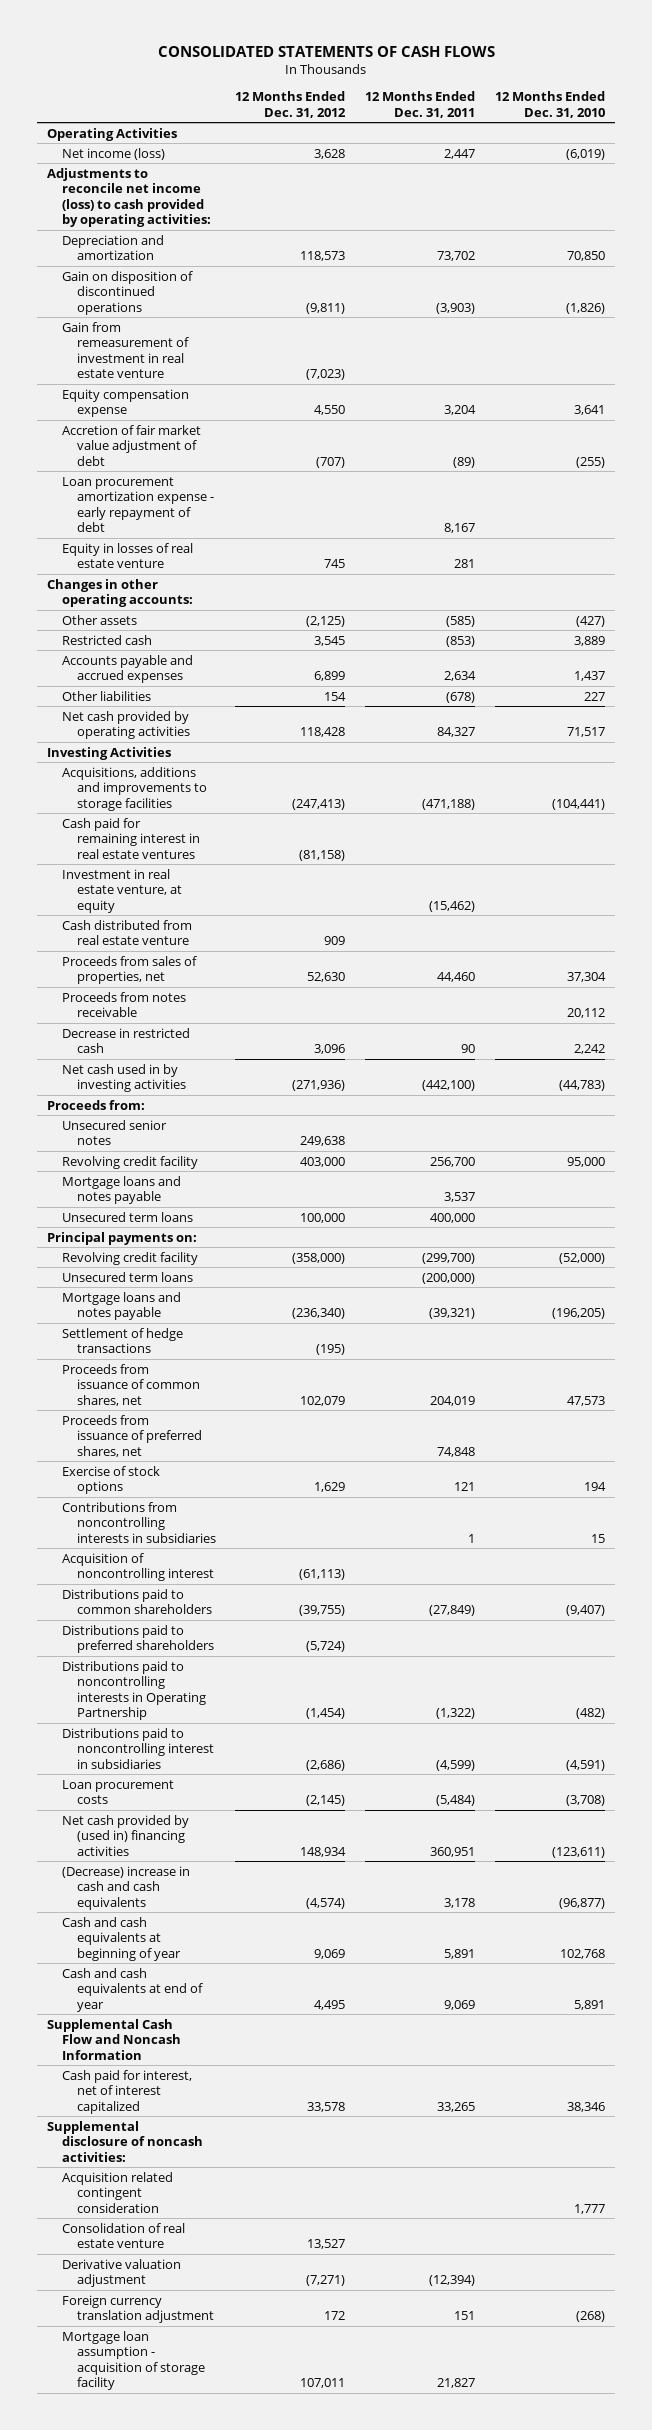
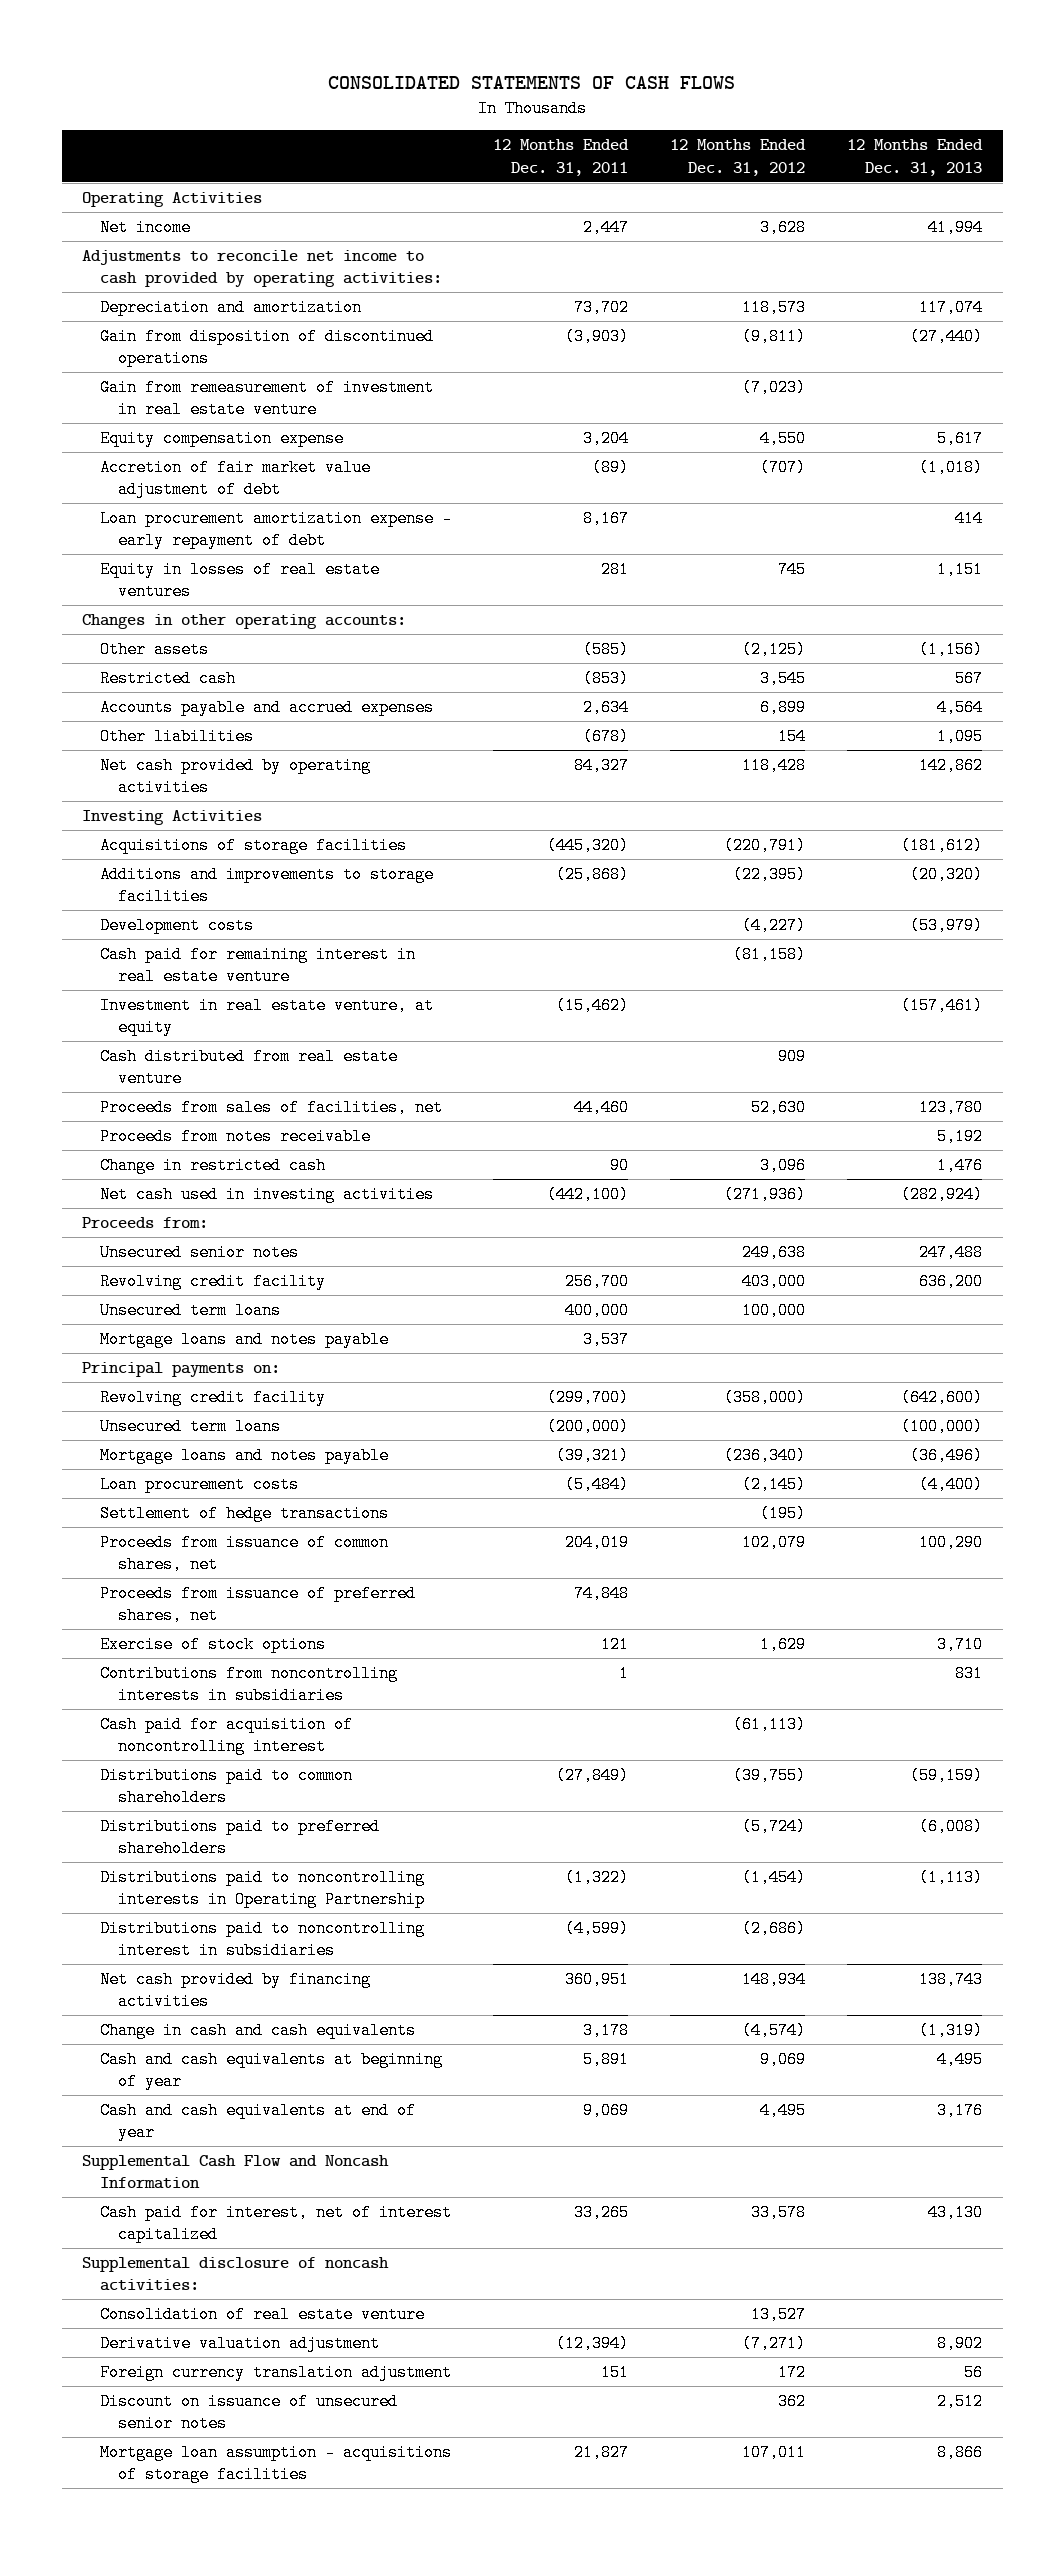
- | 12 Months Ended Dec. 31, 2012 | 12 Months Ended Dec. 31, 2011 | 12 Months Ended Dec. 31, 2010
+ | 12 Months Ended Dec. 31, 2011 | 12 Months Ended Dec. 31, 2012 | 12 Months Ended Dec. 31, 2013
- Net income (loss) | 3,628 | 2,447 | (6,019)
- Adjustments to reconcile net income (loss) to cash provided by operating activities:
+ Net income | 2,447 | 3,628 | 41,994
+ Adjustments to reconcile net income to cash provided by operating activities:
- Gain on disposition of discontinued operations | (9,811) | (3,903) | (1,826)
+ Gain from disposition of discontinued operations | (3,903) | (9,811) | (27,440)
- Equity in losses of real estate venture | 745 | 281 |
+ Equity in losses of real estate ventures | 281 | 745 | 1,151
- Acquisitions, additions and improvements to storage facilities | (247,413) | (471,188) | (104,441)
- Cash paid for remaining interest in real estate ventures | (81,158) | |
+ Acquisitions of storage facilities | (445,320) | (220,791) | (181,612)
+ Additions and improvements to storage facilities | (25,868) | (22,395) | (20,320)
+ Development costs | | (4,227) | (53,979)
+ Cash paid for remaining interest in real estate venture | | (81,158) |
- Proceeds from sales of properties, net | 52,630 | 44,460 | 37,304
+ Proceeds from sales of facilities, net | 44,460 | 52,630 | 123,780
- Decrease in restricted cash | 3,096 | 90 | 2,242
- Net cash used in by investing activities | (271,936) | (442,100) | (44,783)
+ Change in restricted cash | 90 | 3,096 | 1,476
+ Net cash used in investing activities | (442,100) | (271,936) | (282,924)
moved down: Mortgage loans and notes payable | 3,537 | |
moved up: Loan procurement costs | (5,484) | (2,145) | (4,400)
- Acquisition of noncontrolling interest | (61,113) | |
+ Cash paid for acquisition of noncontrolling interest | | (61,113) |
- Net cash provided by (used in) financing activities | 148,934 | 360,951 | (123,611)
- (Decrease) increase in cash and cash equivalents | (4,574) | 3,178 | (96,877)
+ Net cash provided by financing activities | 360,951 | 148,934 | 138,743
+ Change in cash and cash equivalents | 3,178 | (4,574) | (1,319)
- Acquisition related contingent consideration | | | 1,777
- Mortgage loan assumption - acquisition of storage facility | 107,011 | 21,827 |
+ Discount on issuance of unsecured senior notes | | 362 | 2,512
+ Mortgage loan assumption - acquisitions of storage facilities | 21,827 | 107,011 | 8,866

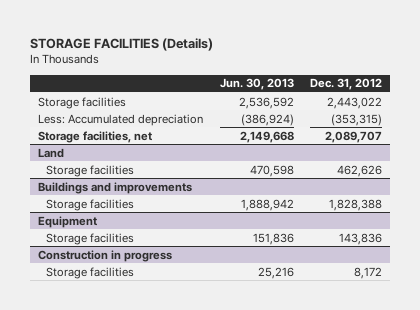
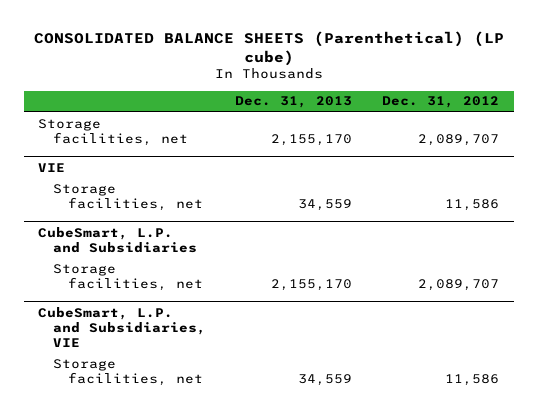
- STORAGE FACILITIES (Details)
+ CONSOLIDATED BALANCE SHEETS (Parenthetical) (LP cube)
- | Jun. 30, 2013 | Dec. 31, 2012
+ | Dec. 31, 2013 | Dec. 31, 2012
- Storage facilities | 2,536,592 | 2,443,022
- Less: Accumulated depreciation | (386,924) | (353,315)
- Land
- Storage facilities | 470,598 | 462,626
- Buildings and improvements
- Storage facilities | 1,888,942 | 1,828,388
- Equipment
- Storage facilities | 151,836 | 143,836
- Construction in progress
- Storage facilities | 25,216 | 8,172
+ VIE
+ Storage facilities, net | 34,559 | 11,586
+ CubeSmart, L.P. and Subsidiaries
+ Storage facilities, net | 2,155,170 | 2,089,707
+ CubeSmart, L.P. and Subsidiaries, VIE
+ Storage facilities, net | 34,559 | 11,586

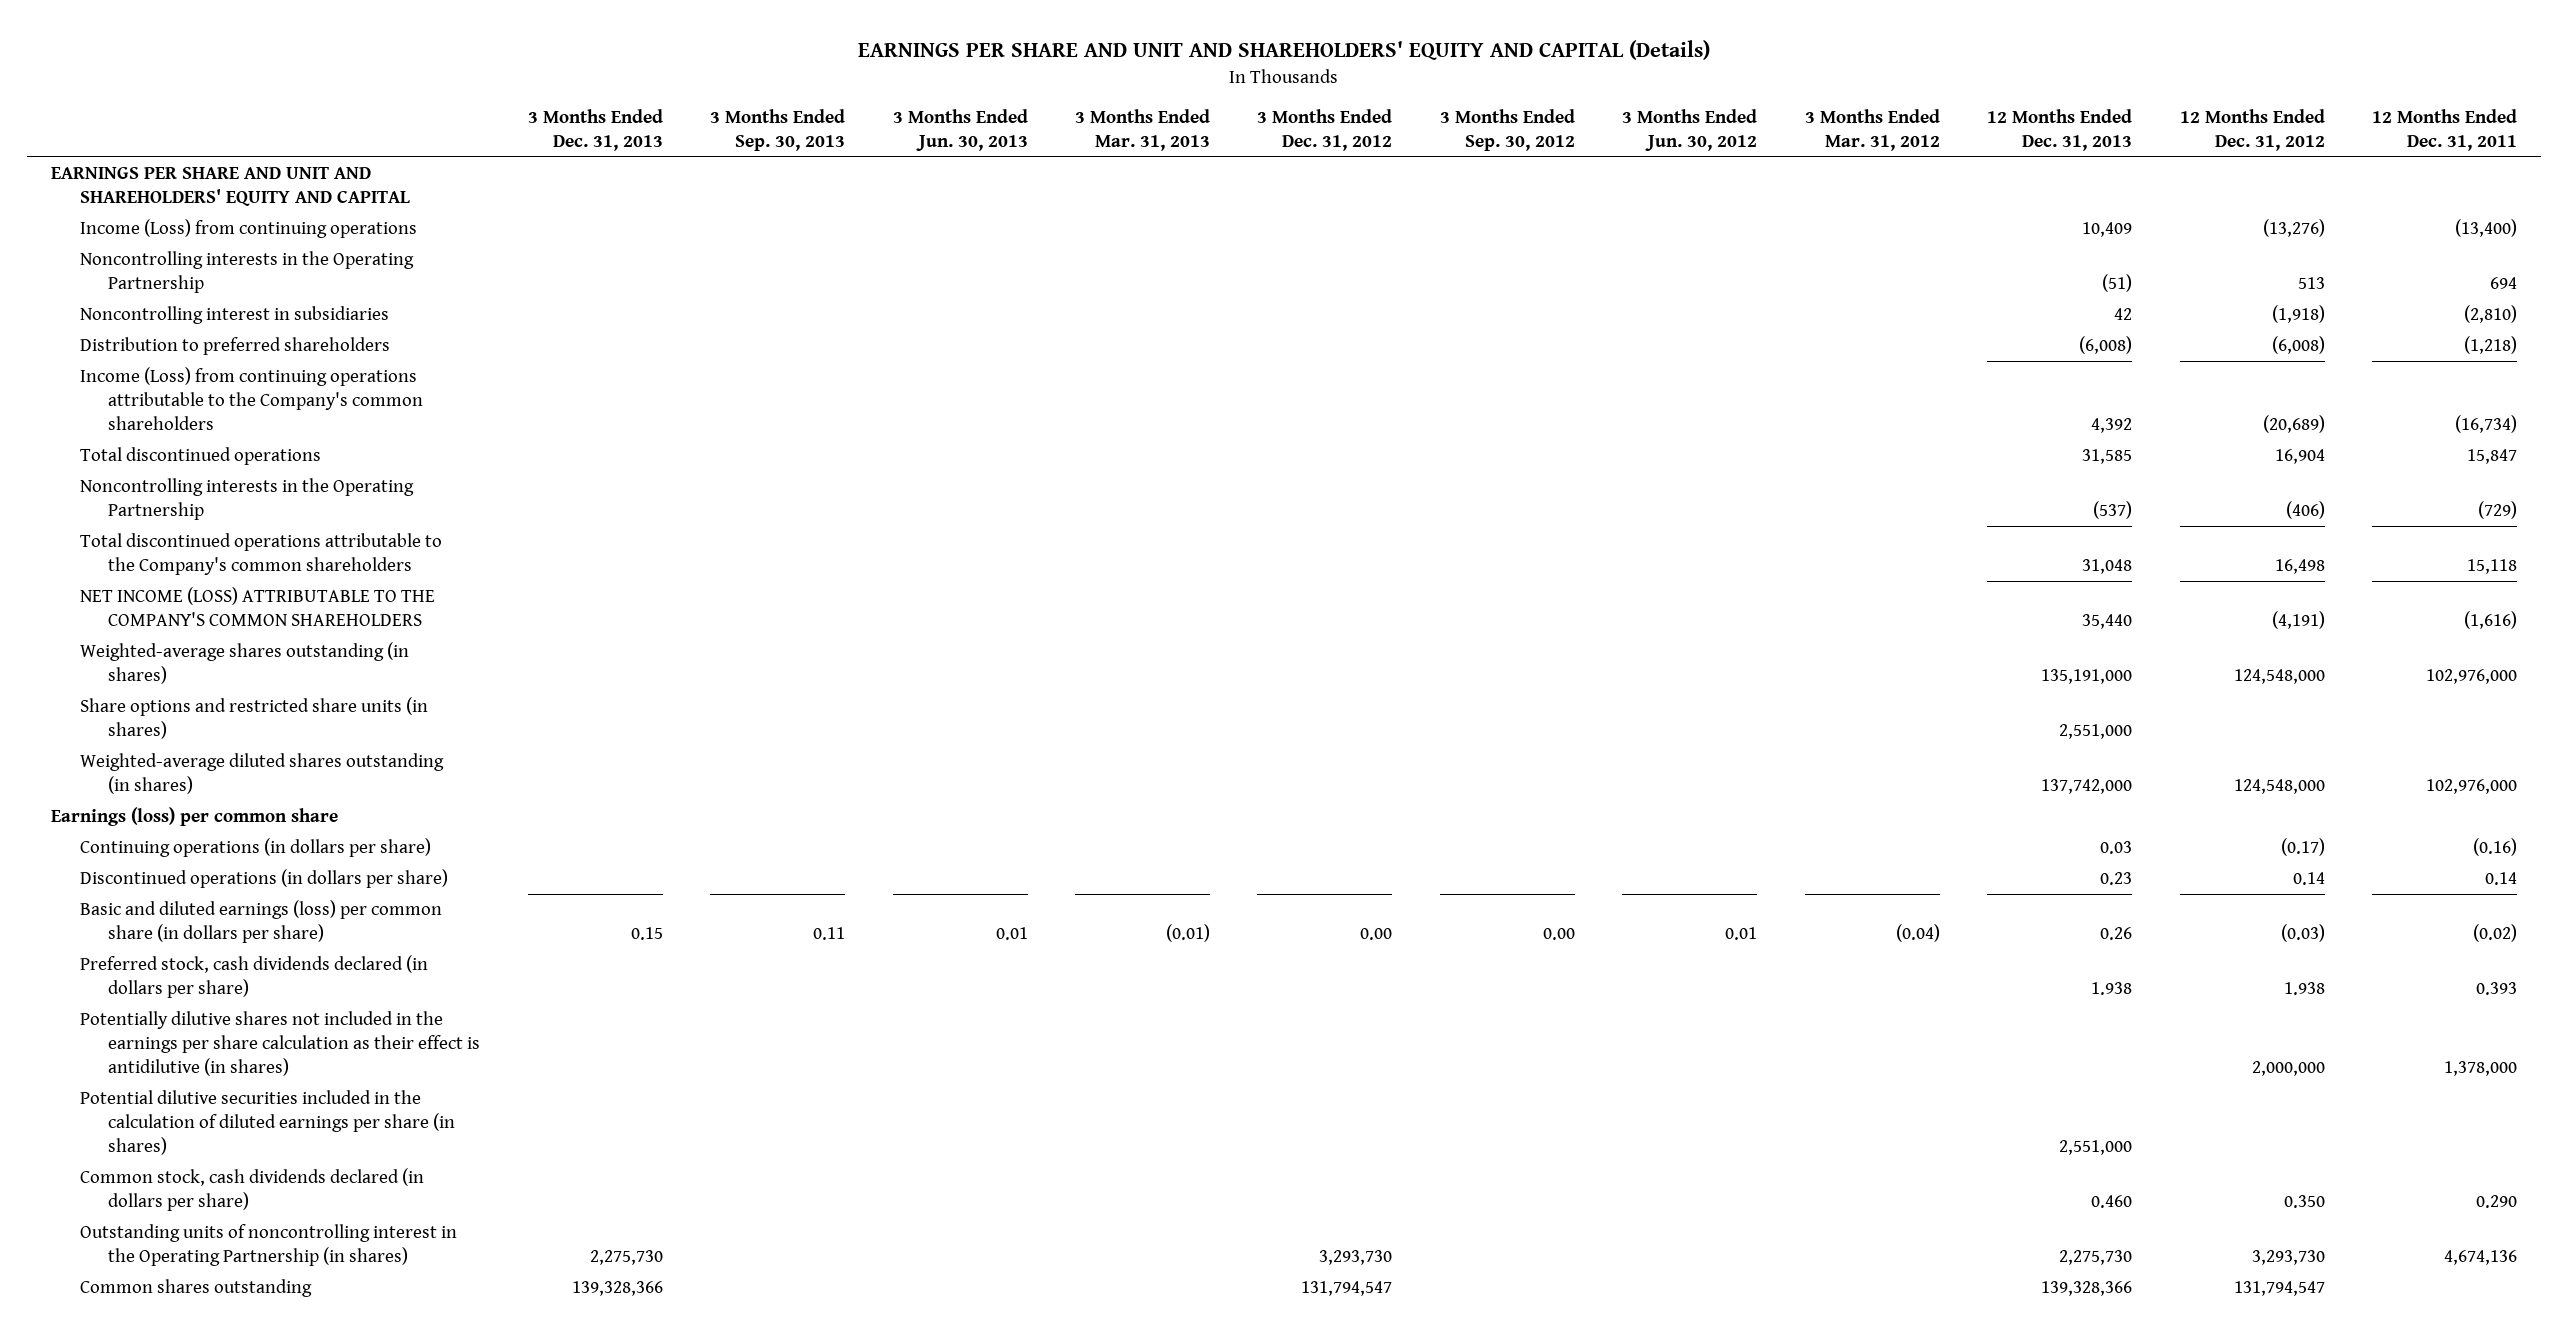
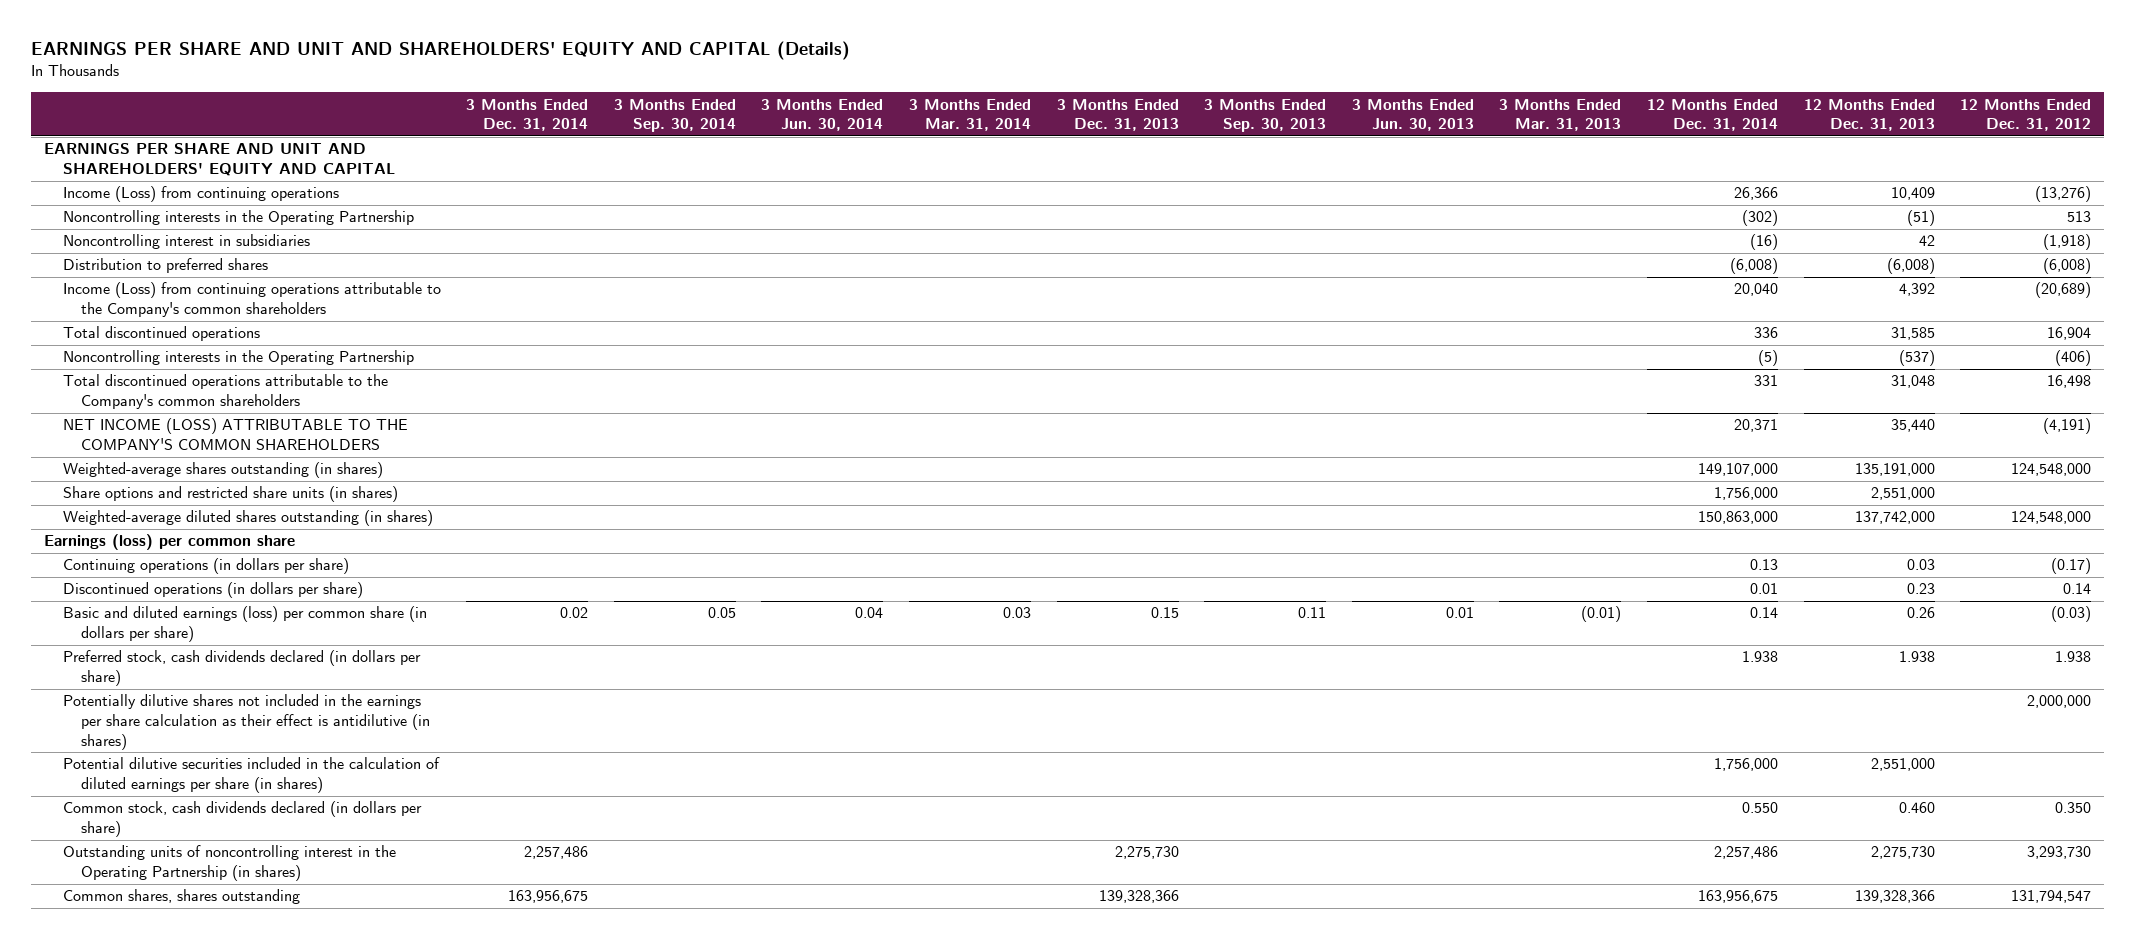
- | 3 Months Ended Dec. 31, 2013 | 3 Months Ended Sep. 30, 2013 | 3 Months Ended Jun. 30, 2013 | 3 Months Ended Mar. 31, 2013 | 3 Months Ended Dec. 31, 2012 | 3 Months Ended Sep. 30, 2012 | 3 Months Ended Jun. 30, 2012 | 3 Months Ended Mar. 31, 2012 | 12 Months Ended Dec. 31, 2013 | 12 Months Ended Dec. 31, 2012 | 12 Months Ended Dec. 31, 2011
+ | 3 Months Ended Dec. 31, 2014 | 3 Months Ended Sep. 30, 2014 | 3 Months Ended Jun. 30, 2014 | 3 Months Ended Mar. 31, 2014 | 3 Months Ended Dec. 31, 2013 | 3 Months Ended Sep. 30, 2013 | 3 Months Ended Jun. 30, 2013 | 3 Months Ended Mar. 31, 2013 | 12 Months Ended Dec. 31, 2014 | 12 Months Ended Dec. 31, 2013 | 12 Months Ended Dec. 31, 2012
- Distribution to preferred shareholders | | | | | | | | | (6,008) | (6,008) | (1,218)
+ Distribution to preferred shares | | | | | | | | | (6,008) | (6,008) | (6,008)
- Common shares outstanding | 139,328,366 | | | | 131,794,547 | | | | 139,328,366 | 131,794,547 |
+ Common shares, shares outstanding | 163,956,675 | | | | 139,328,366 | | | | 163,956,675 | 139,328,366 | 131,794,547

